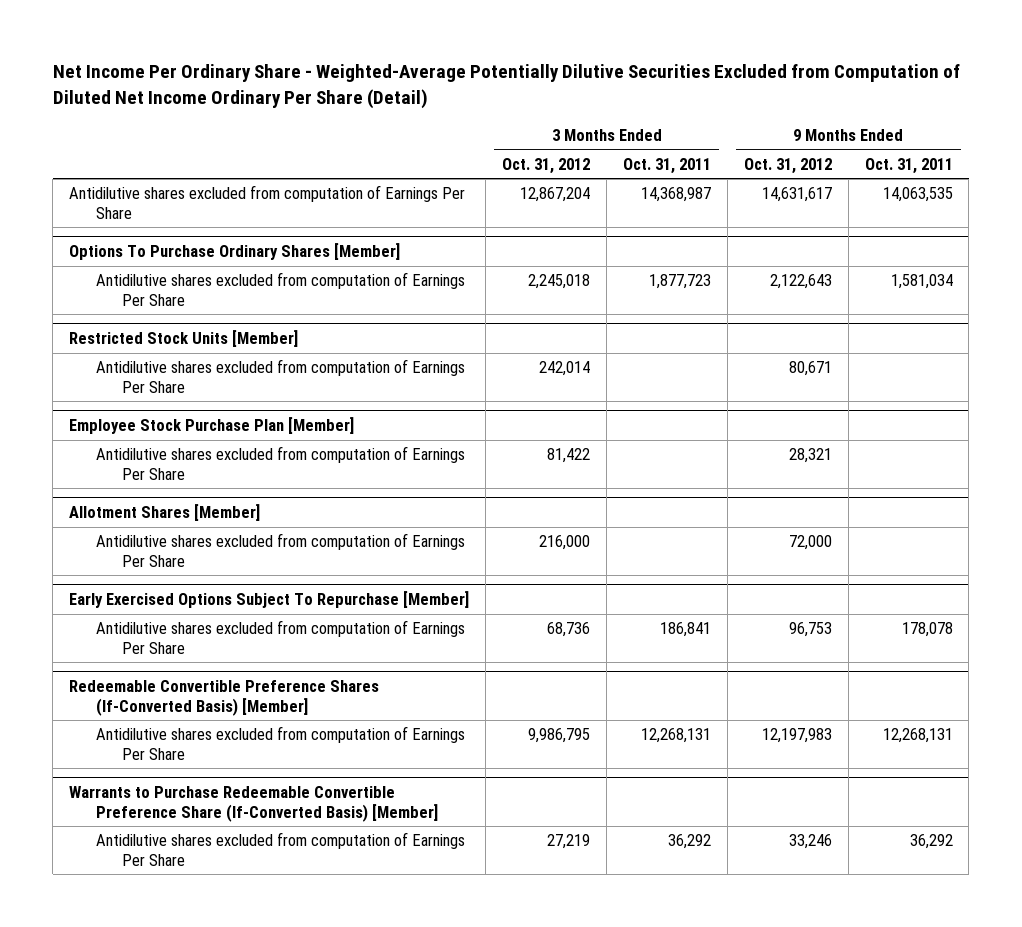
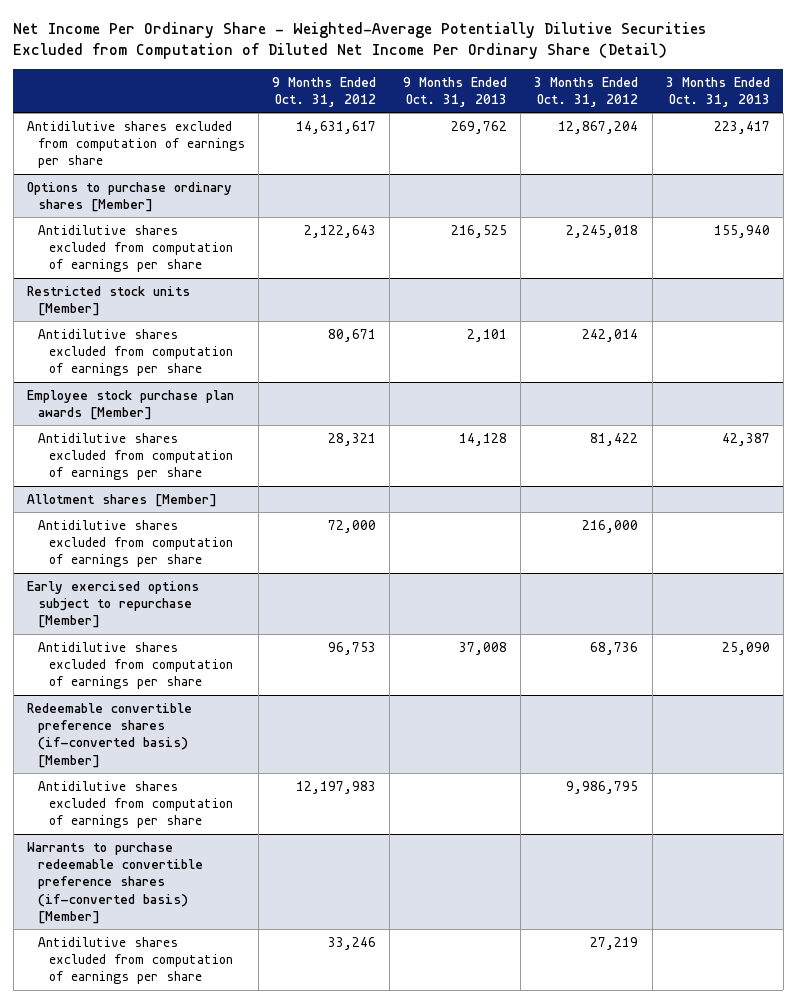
- Net Income Per Ordinary Share - Weighted-Average Potentially Dilutive Securities Excluded from Computation of Diluted Net Income Ordinary Per Share (Detail)
+ Net Income Per Ordinary Share - Weighted-Average Potentially Dilutive Securities Excluded from Computation of Diluted Net Income Per Ordinary Share (Detail)
- | 3 Months Ended Oct. 31, 2012 | 3 Months Ended Oct. 31, 2011 | 9 Months Ended Oct. 31, 2012 | 9 Months Ended Oct. 31, 2011
+ | 9 Months Ended Oct. 31, 2012 | 9 Months Ended Oct. 31, 2013 | 3 Months Ended Oct. 31, 2012 | 3 Months Ended Oct. 31, 2013
- Antidilutive shares excluded from computation of Earnings Per Share | 12,867,204 | 14,368,987 | 14,631,617 | 14,063,535
- Options To Purchase Ordinary Shares [Member]
- Antidilutive shares excluded from computation of Earnings Per Share | 2,245,018 | 1,877,723 | 2,122,643 | 1,581,034
- Restricted Stock Units [Member]
- Antidilutive shares excluded from computation of Earnings Per Share | 242,014 | | 80,671 |
- Employee Stock Purchase Plan [Member]
- Antidilutive shares excluded from computation of Earnings Per Share | 81,422 | | 28,321 |
- Allotment Shares [Member]
- Antidilutive shares excluded from computation of Earnings Per Share | 216,000 | | 72,000 |
- Early Exercised Options Subject To Repurchase [Member]
- Antidilutive shares excluded from computation of Earnings Per Share | 68,736 | 186,841 | 96,753 | 178,078
- Redeemable Convertible Preference Shares (If-Converted Basis) [Member]
- Antidilutive shares excluded from computation of Earnings Per Share | 9,986,795 | 12,268,131 | 12,197,983 | 12,268,131
- Warrants to Purchase Redeemable Convertible Preference Share (If-Converted Basis) [Member]
- Antidilutive shares excluded from computation of Earnings Per Share | 27,219 | 36,292 | 33,246 | 36,292
+ Antidilutive shares excluded from computation of earnings per share | 14,631,617 | 269,762 | 12,867,204 | 223,417
+ Options to purchase ordinary shares [Member]
+ Antidilutive shares excluded from computation of earnings per share | 2,122,643 | 216,525 | 2,245,018 | 155,940
+ Restricted stock units [Member]
+ Antidilutive shares excluded from computation of earnings per share | 80,671 | 2,101 | 242,014 |
+ Employee stock purchase plan awards [Member]
+ Antidilutive shares excluded from computation of earnings per share | 28,321 | 14,128 | 81,422 | 42,387
+ Allotment shares [Member]
+ Antidilutive shares excluded from computation of earnings per share | 72,000 | | 216,000 |
+ Early exercised options subject to repurchase [Member]
+ Antidilutive shares excluded from computation of earnings per share | 96,753 | 37,008 | 68,736 | 25,090
+ Redeemable convertible preference shares (if-converted basis) [Member]
+ Antidilutive shares excluded from computation of earnings per share | 12,197,983 | | 9,986,795 |
+ Warrants to purchase redeemable convertible preference shares (if-converted basis) [Member]
+ Antidilutive shares excluded from computation of earnings per share | 33,246 | | 27,219 |

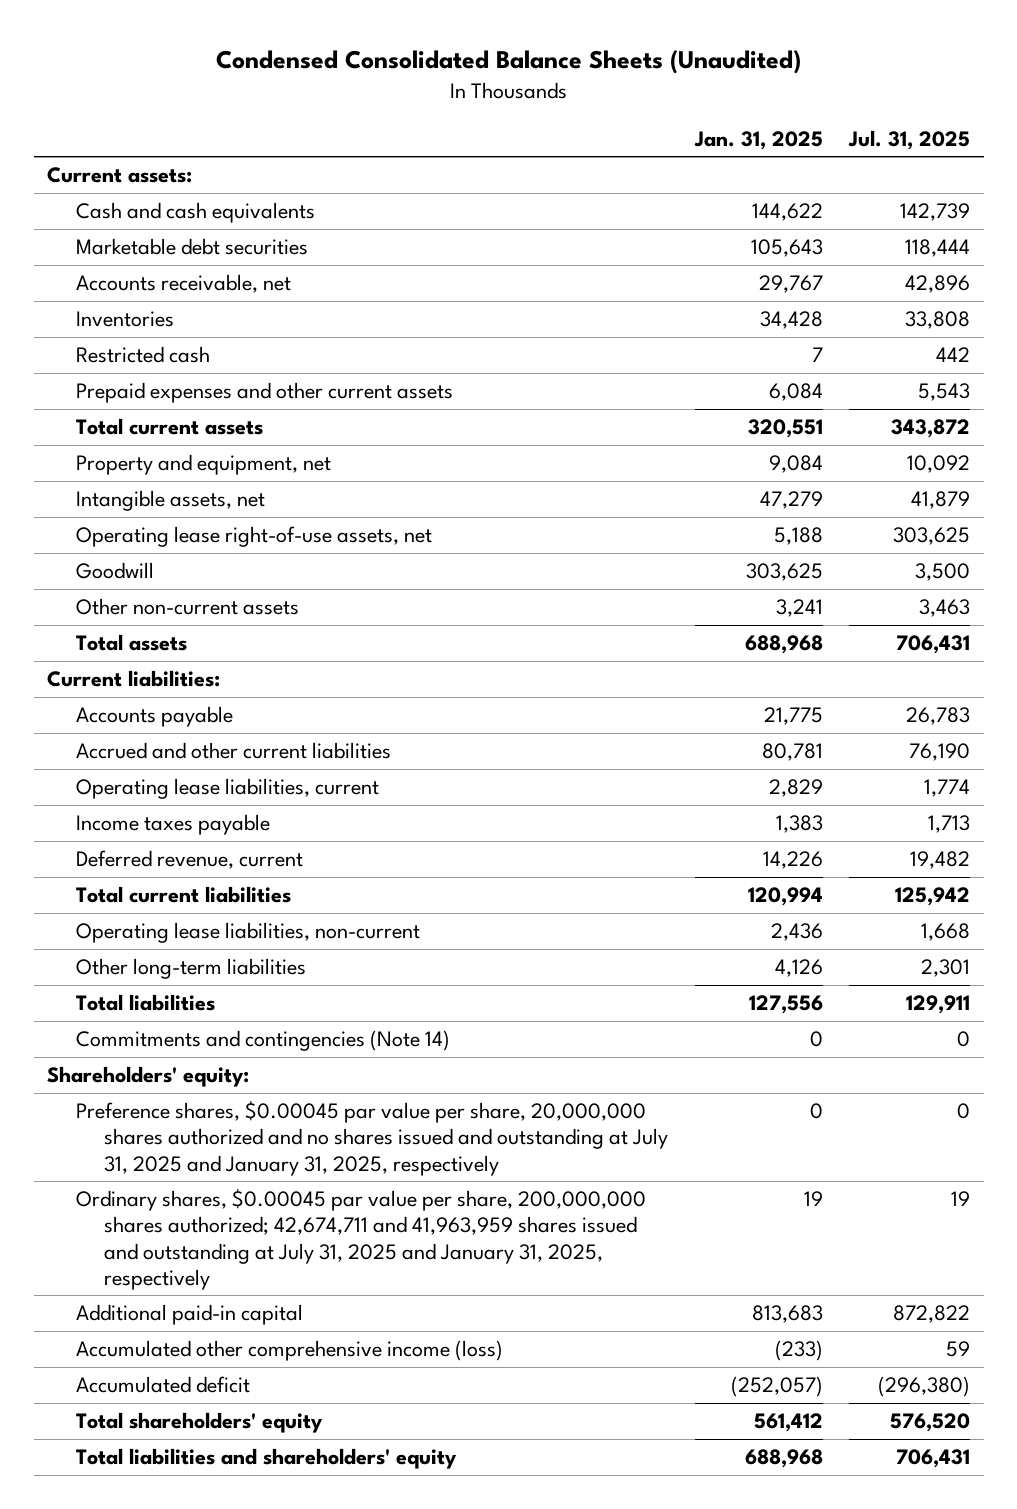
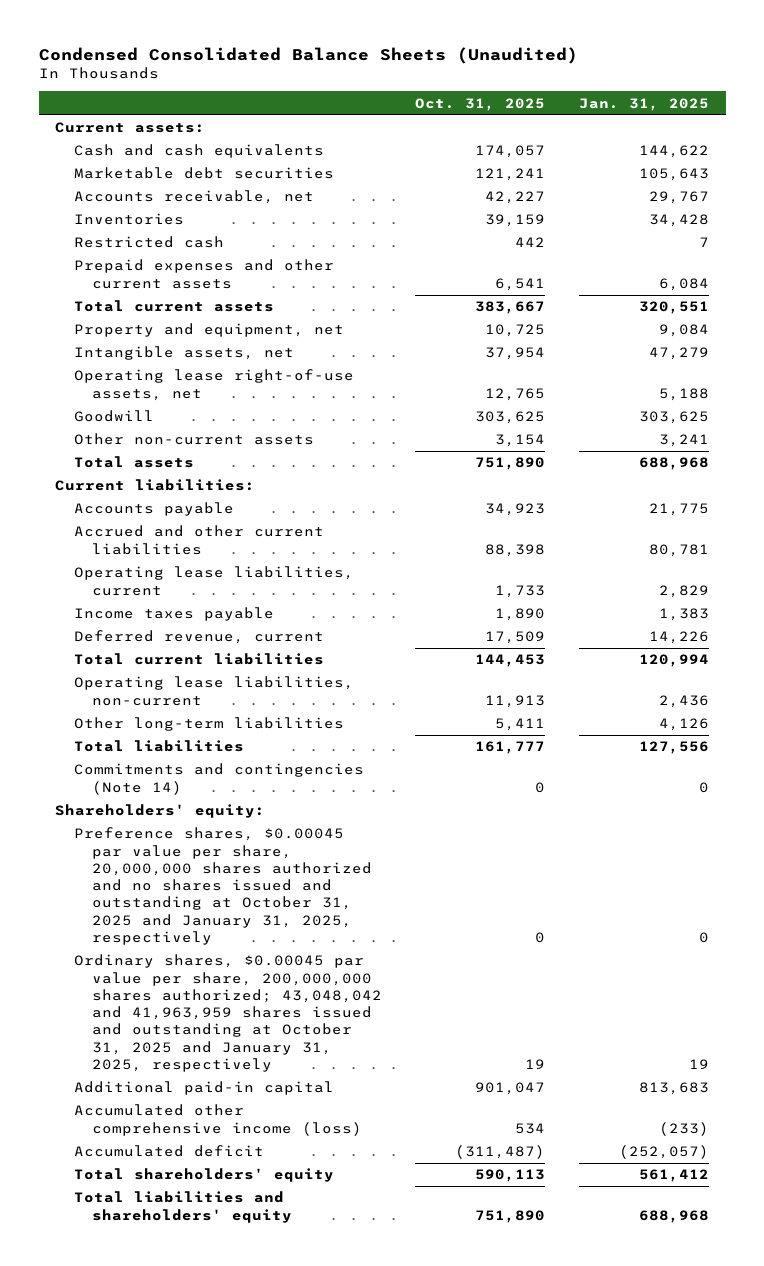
- | Jan. 31, 2025 | Jul. 31, 2025
+ | Oct. 31, 2025 | Jan. 31, 2025
- Preference shares, $0.00045 par value per share, 20,000,000 shares authorized and no shares issued and outstanding at July 31, 2025 and January 31, 2025, respectively | 0 | 0
- Ordinary shares, $0.00045 par value per share, 200,000,000 shares authorized; 42,674,711 and 41,963,959 shares issued and outstanding at July 31, 2025 and January 31, 2025, respectively | 19 | 19
+ Preference shares, $0.00045 par value per share, 20,000,000 shares authorized and no shares issued and outstanding at October 31, 2025 and January 31, 2025, respectively | 0 | 0
+ Ordinary shares, $0.00045 par value per share, 200,000,000 shares authorized; 43,048,042 and 41,963,959 shares issued and outstanding at October 31, 2025 and January 31, 2025, respectively | 19 | 19

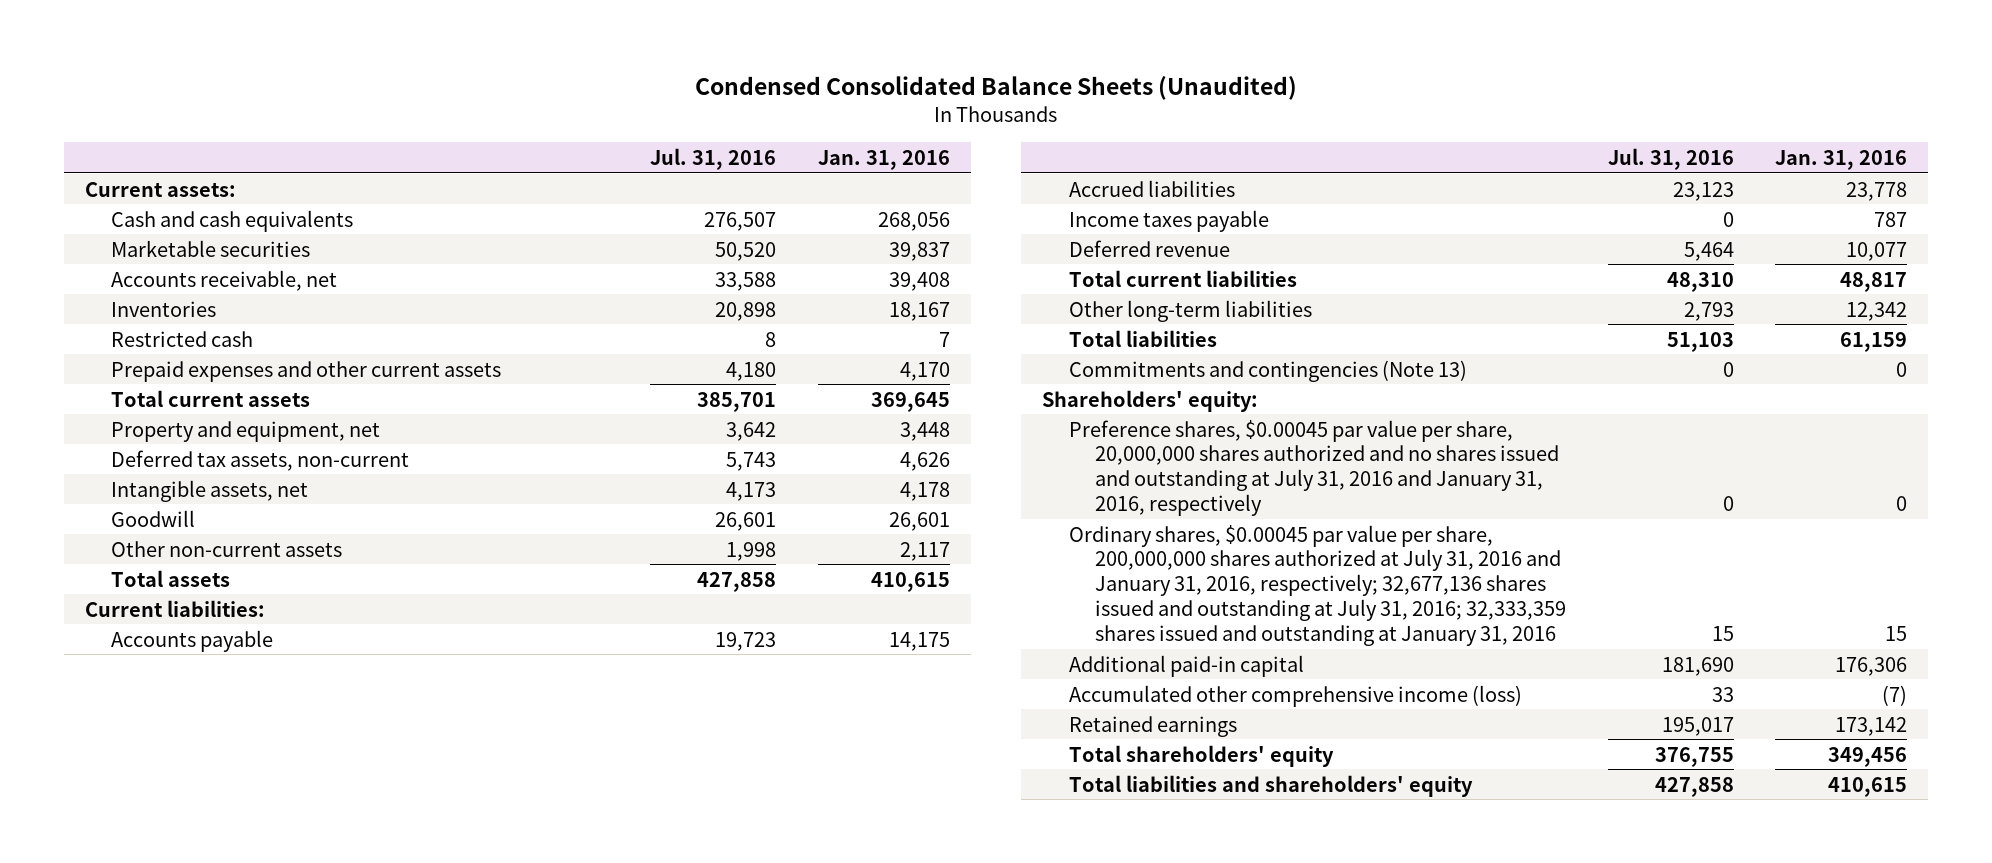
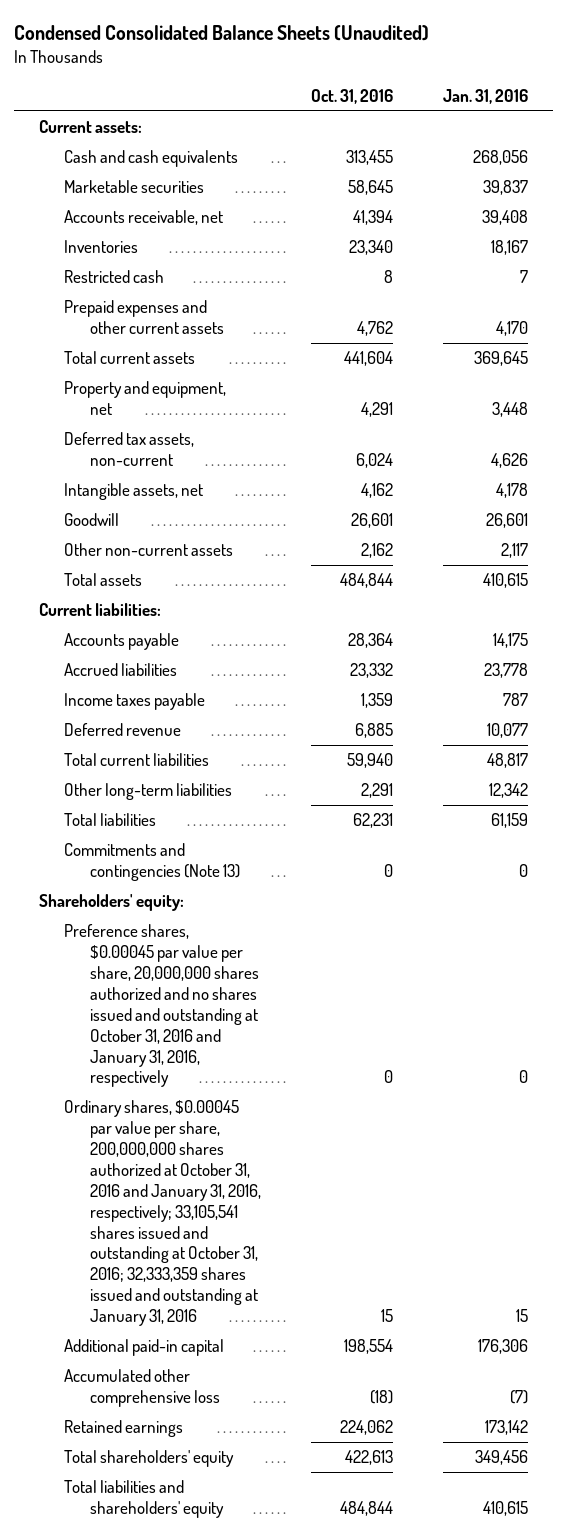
- | Jul. 31, 2016 | Jan. 31, 2016
+ | Oct. 31, 2016 | Jan. 31, 2016
- Preference shares, $0.00045 par value per share, 20,000,000 shares authorized and no shares issued and outstanding at July 31, 2016 and January 31, 2016, respectively | 0 | 0
- Ordinary shares, $0.00045 par value per share, 200,000,000 shares authorized at July 31, 2016 and January 31, 2016, respectively; 32,677,136 shares issued and outstanding at July 31, 2016; 32,333,359 shares issued and outstanding at January 31, 2016 | 15 | 15
+ Preference shares, $0.00045 par value per share, 20,000,000 shares authorized and no shares issued and outstanding at October 31, 2016 and January 31, 2016, respectively | 0 | 0
+ Ordinary shares, $0.00045 par value per share, 200,000,000 shares authorized at October 31, 2016 and January 31, 2016, respectively; 33,105,541 shares issued and outstanding at October 31, 2016; 32,333,359 shares issued and outstanding at January 31, 2016 | 15 | 15
- Accumulated other comprehensive income (loss) | 33 | (7)
+ Accumulated other comprehensive loss | (18) | (7)

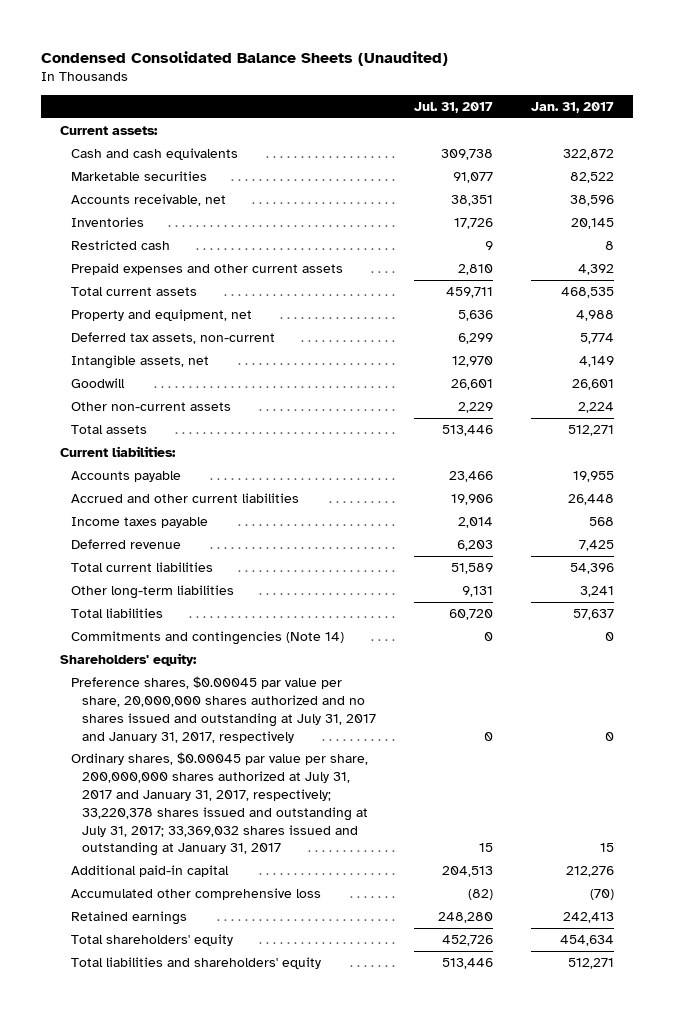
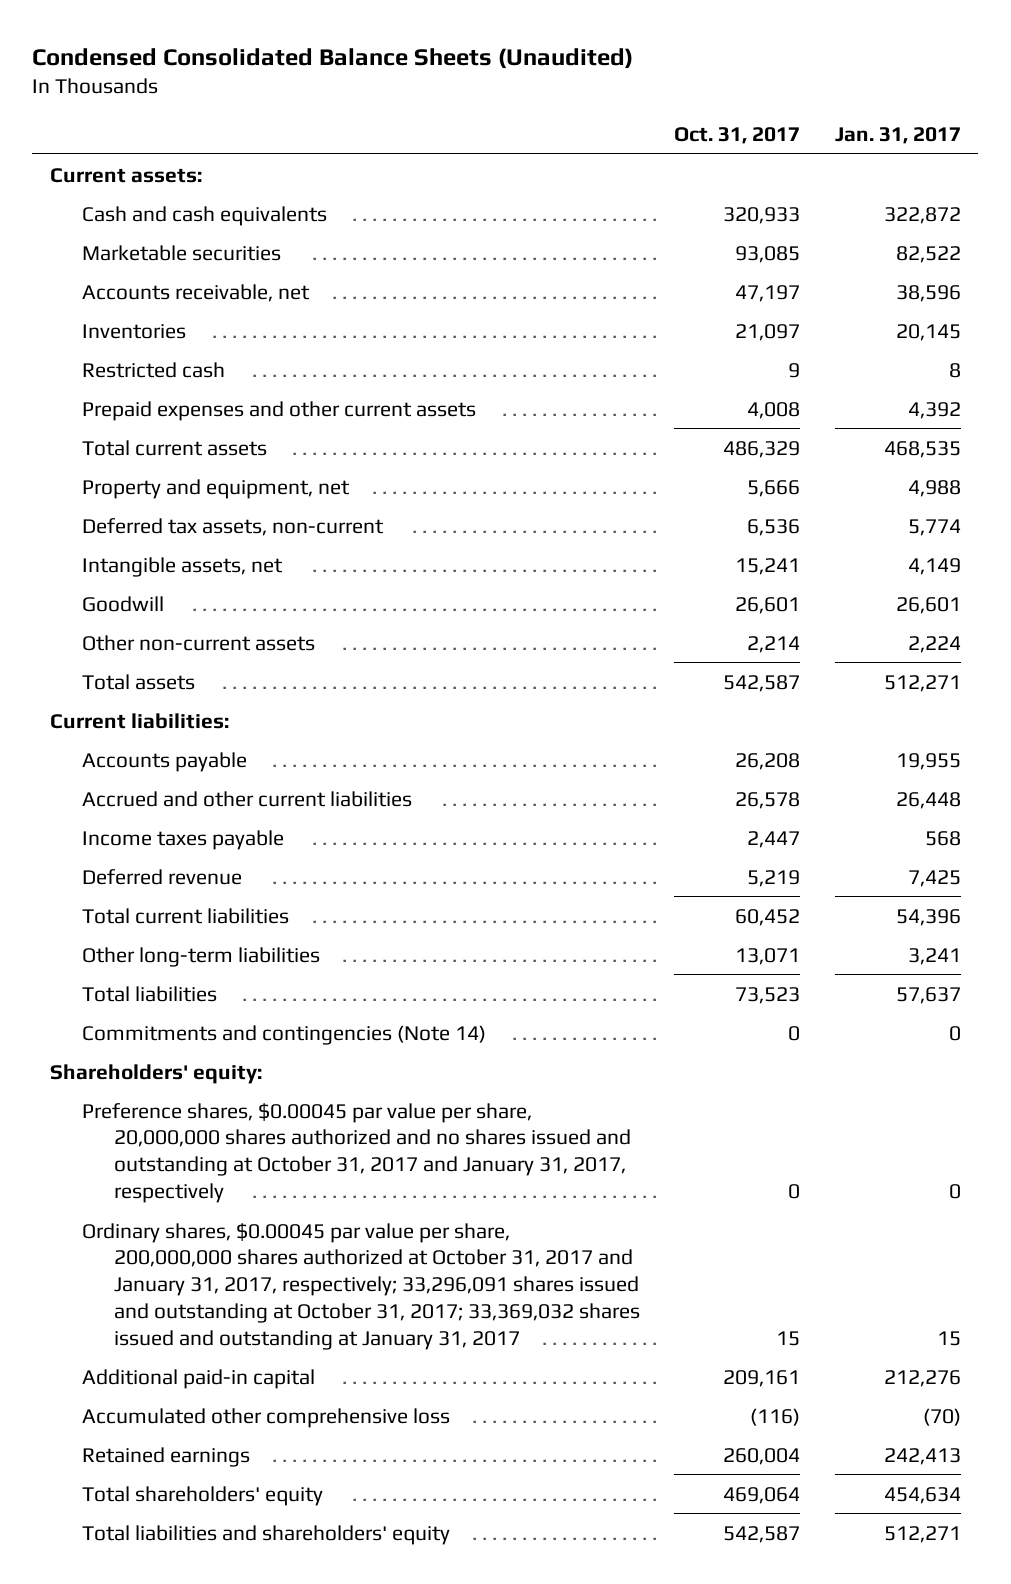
- | Jul. 31, 2017 | Jan. 31, 2017
+ | Oct. 31, 2017 | Jan. 31, 2017
- Preference shares, $0.00045 par value per share, 20,000,000 shares authorized and no shares issued and outstanding at July 31, 2017 and January 31, 2017, respectively | 0 | 0
- Ordinary shares, $0.00045 par value per share, 200,000,000 shares authorized at July 31, 2017 and January 31, 2017, respectively; 33,220,378 shares issued and outstanding at July 31, 2017; 33,369,032 shares issued and outstanding at January 31, 2017 | 15 | 15
+ Preference shares, $0.00045 par value per share, 20,000,000 shares authorized and no shares issued and outstanding at October 31, 2017 and January 31, 2017, respectively | 0 | 0
+ Ordinary shares, $0.00045 par value per share, 200,000,000 shares authorized at October 31, 2017 and January 31, 2017, respectively; 33,296,091 shares issued and outstanding at October 31, 2017; 33,369,032 shares issued and outstanding at January 31, 2017 | 15 | 15

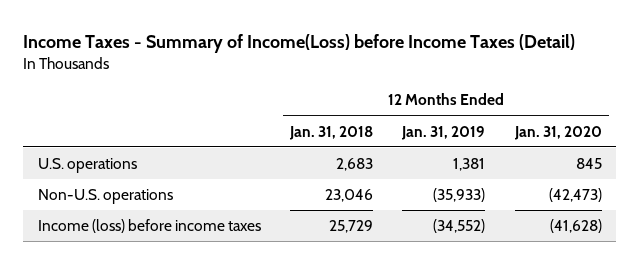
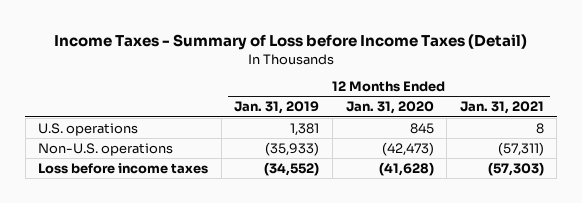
- Income Taxes - Summary of Income(Loss) before Income Taxes (Detail)
+ Income Taxes - Summary of Loss before Income Taxes (Detail)
- | 12 Months Ended Jan. 31, 2018 | 12 Months Ended Jan. 31, 2019 | 12 Months Ended Jan. 31, 2020
+ | 12 Months Ended Jan. 31, 2019 | 12 Months Ended Jan. 31, 2020 | 12 Months Ended Jan. 31, 2021
- Income (loss) before income taxes | 25,729 | (34,552) | (41,628)
+ Loss before income taxes | (34,552) | (41,628) | (57,303)

